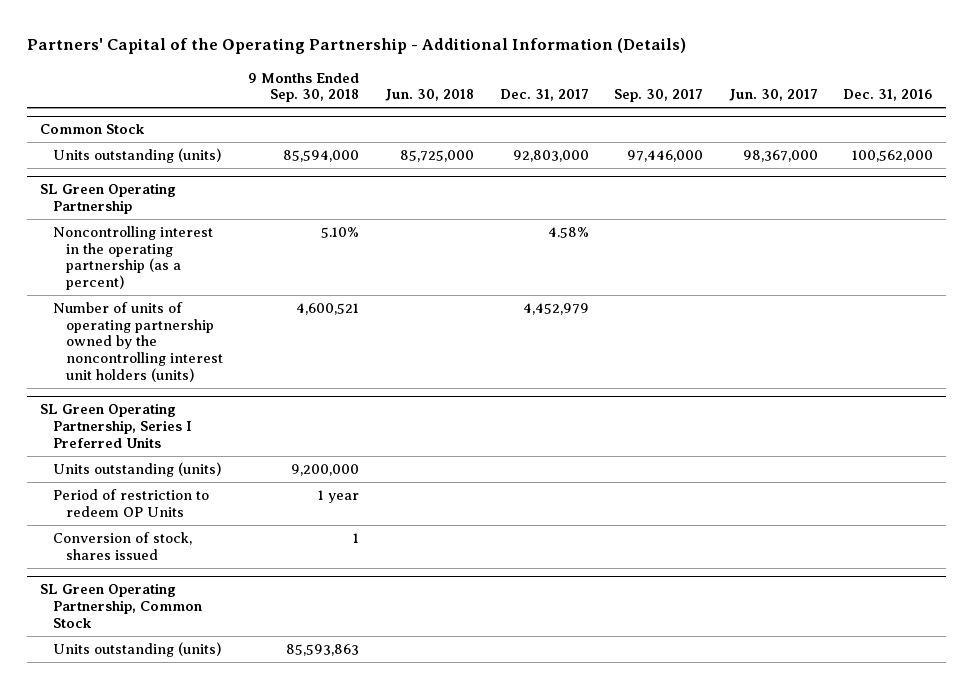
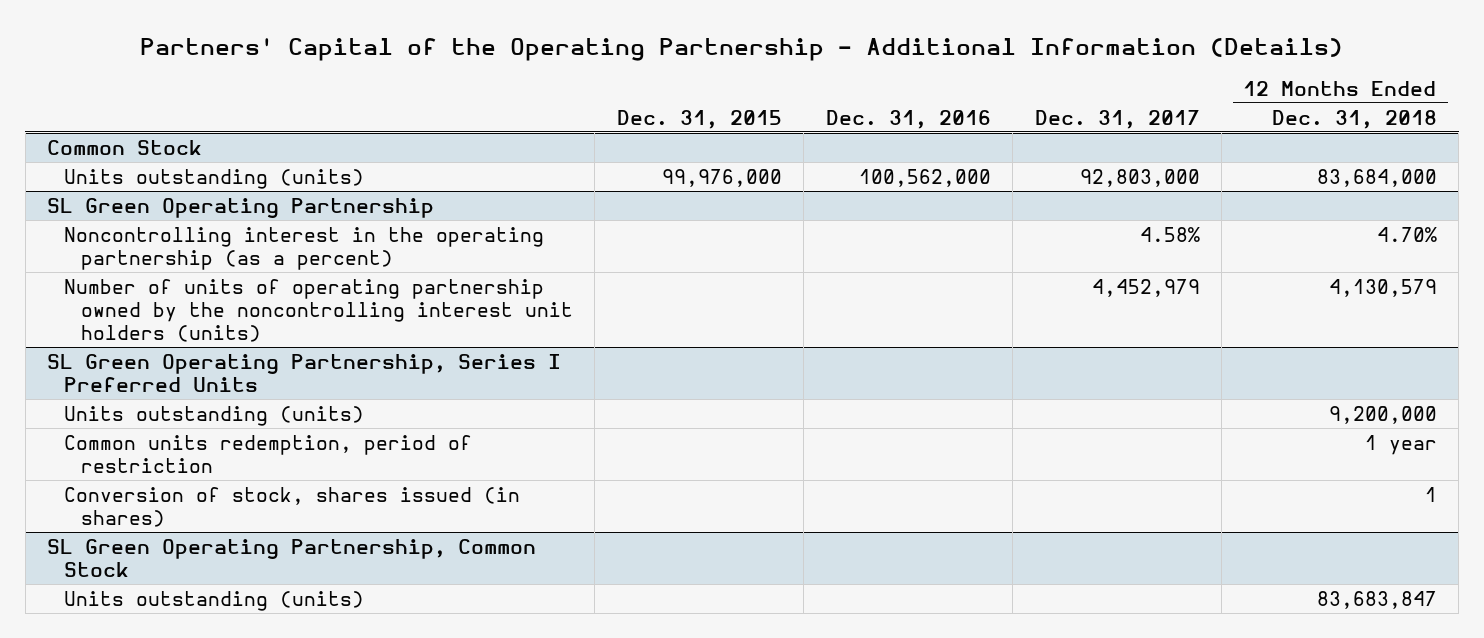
- | 9 Months Ended Sep. 30, 2018 | Jun. 30, 2018 | Dec. 31, 2017 | Sep. 30, 2017 | Jun. 30, 2017 | Dec. 31, 2016
+ | Dec. 31, 2015 | Dec. 31, 2016 | Dec. 31, 2017 | 12 Months Ended Dec. 31, 2018
@ SL Green Operating Partnership, Series I Preferred Units
- Period of restriction to redeem OP Units | 1 year | | | | |
- Conversion of stock, shares issued | 1 | | | | |
+ Common units redemption, period of restriction | | | | 1 year
+ Conversion of stock, shares issued (in shares) | | | | 1

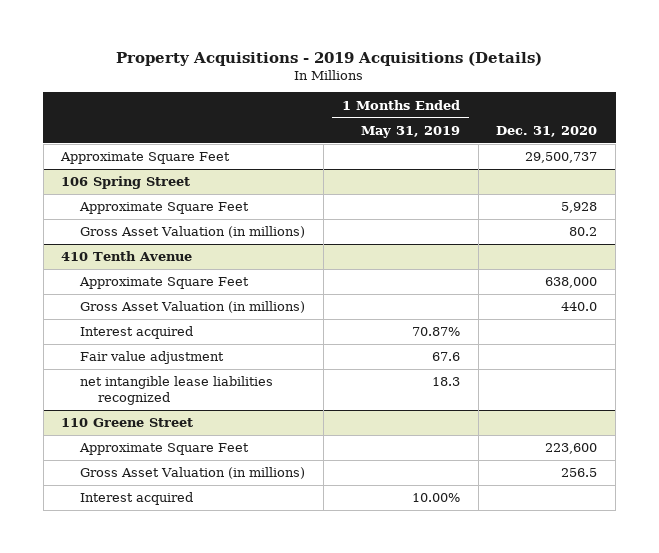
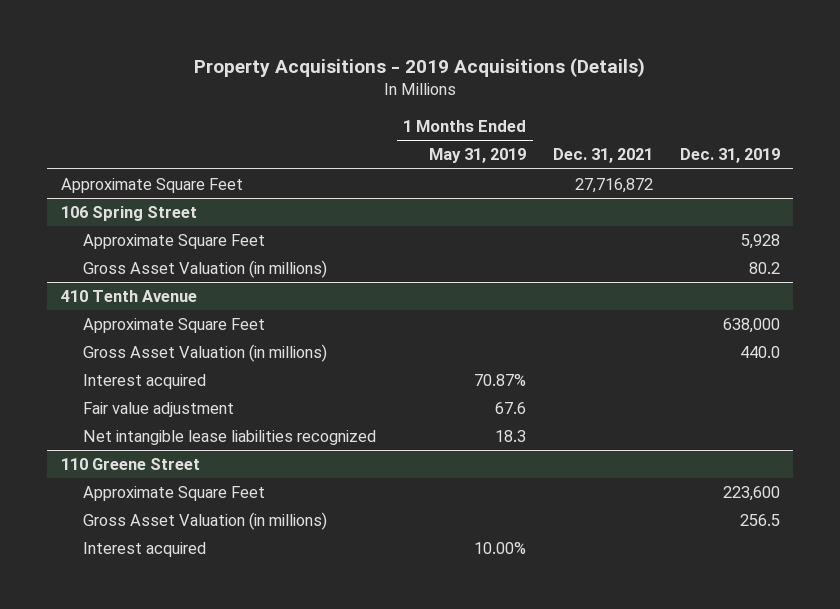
- | 1 Months Ended May 31, 2019 | Dec. 31, 2020
+ | 1 Months Ended May 31, 2019 | Dec. 31, 2021 | Dec. 31, 2019
@ 410 Tenth Avenue
- net intangible lease liabilities recognized | 18.3 |
+ Net intangible lease liabilities recognized | 18.3 | |

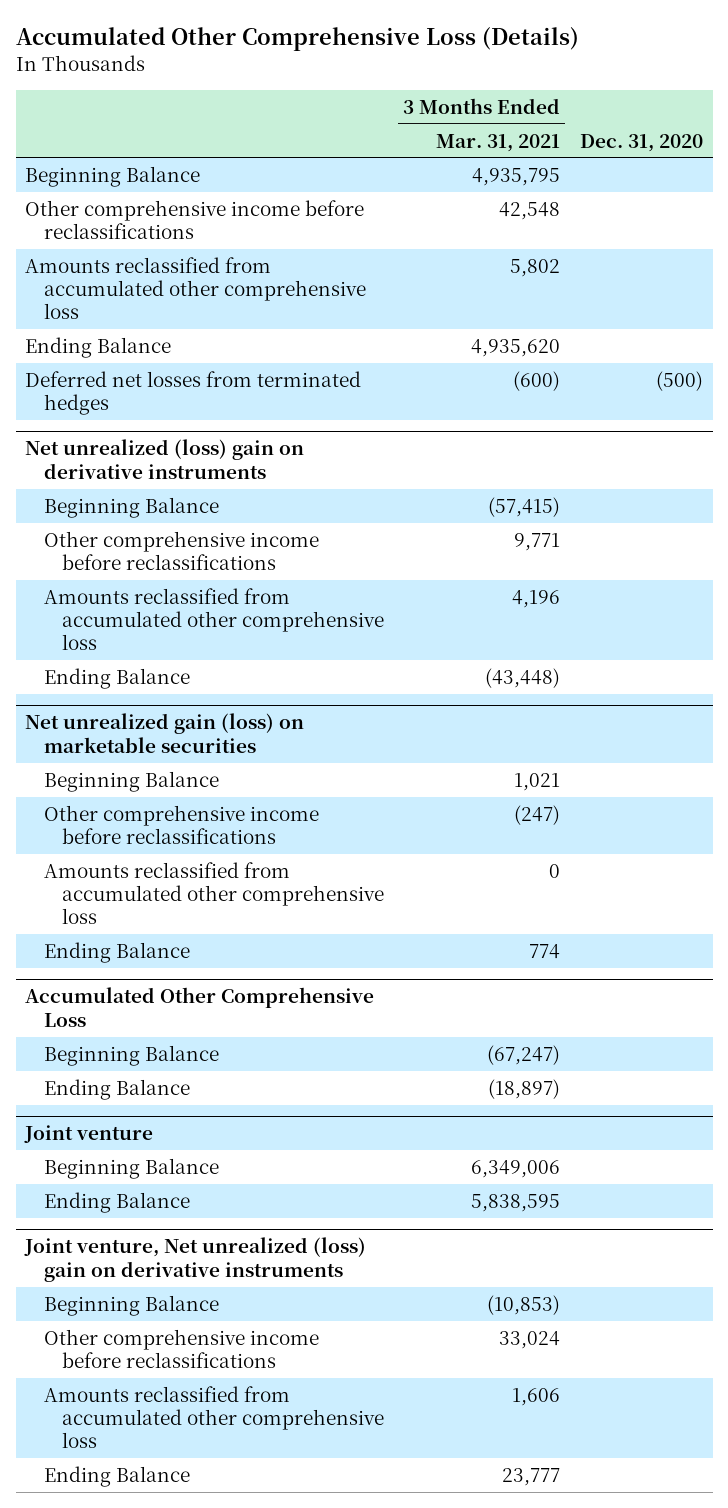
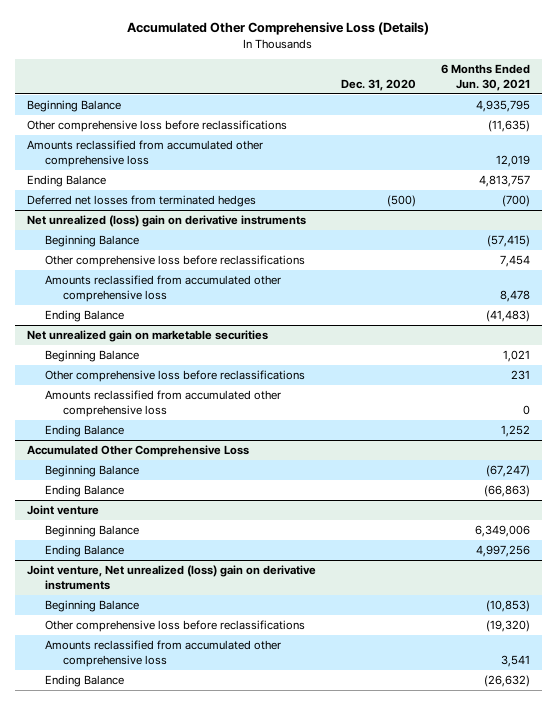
- | 3 Months Ended Mar. 31, 2021 | Dec. 31, 2020
+ | Dec. 31, 2020 | 6 Months Ended Jun. 30, 2021
- Other comprehensive income before reclassifications | 42,548 |
+ Other comprehensive loss before reclassifications | | (11,635)
@ Net unrealized (loss) gain on derivative instruments
- Other comprehensive income before reclassifications | 9,771 |
+ Other comprehensive loss before reclassifications | | 7,454
- Net unrealized gain (loss) on marketable securities
+ Net unrealized gain on marketable securities
- Other comprehensive income before reclassifications | (247) |
+ Other comprehensive loss before reclassifications | | 231
@ Joint venture, Net unrealized (loss) gain on derivative instruments
- Other comprehensive income before reclassifications | 33,024 |
+ Other comprehensive loss before reclassifications | | (19,320)

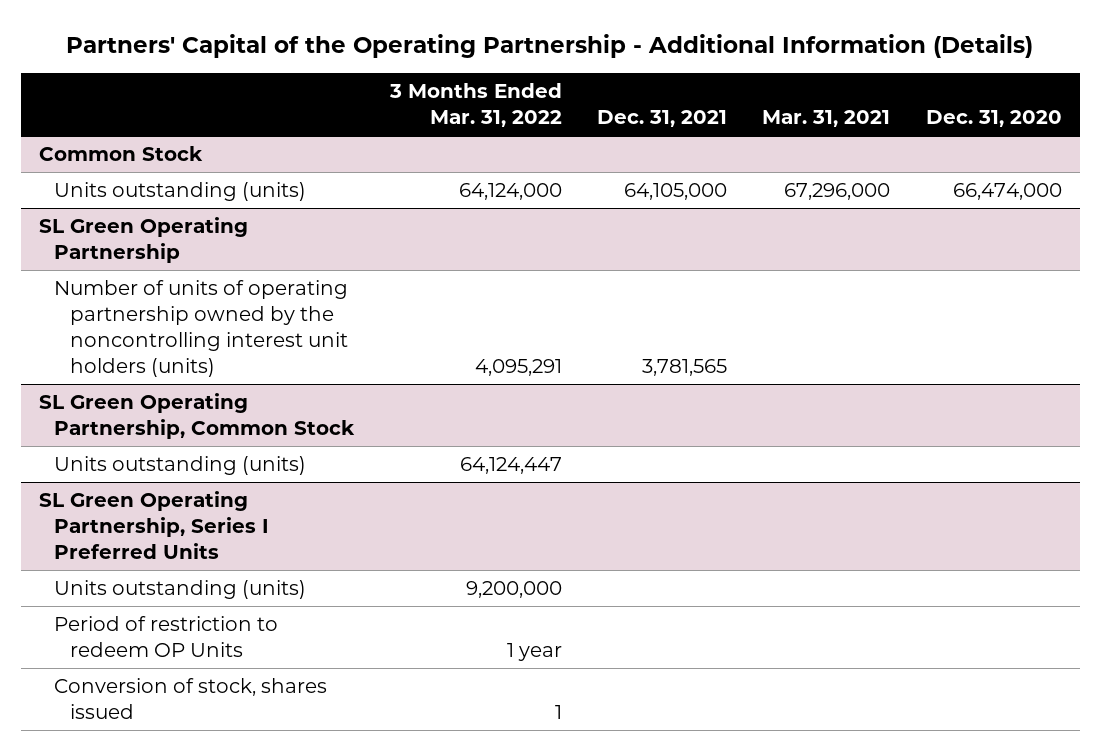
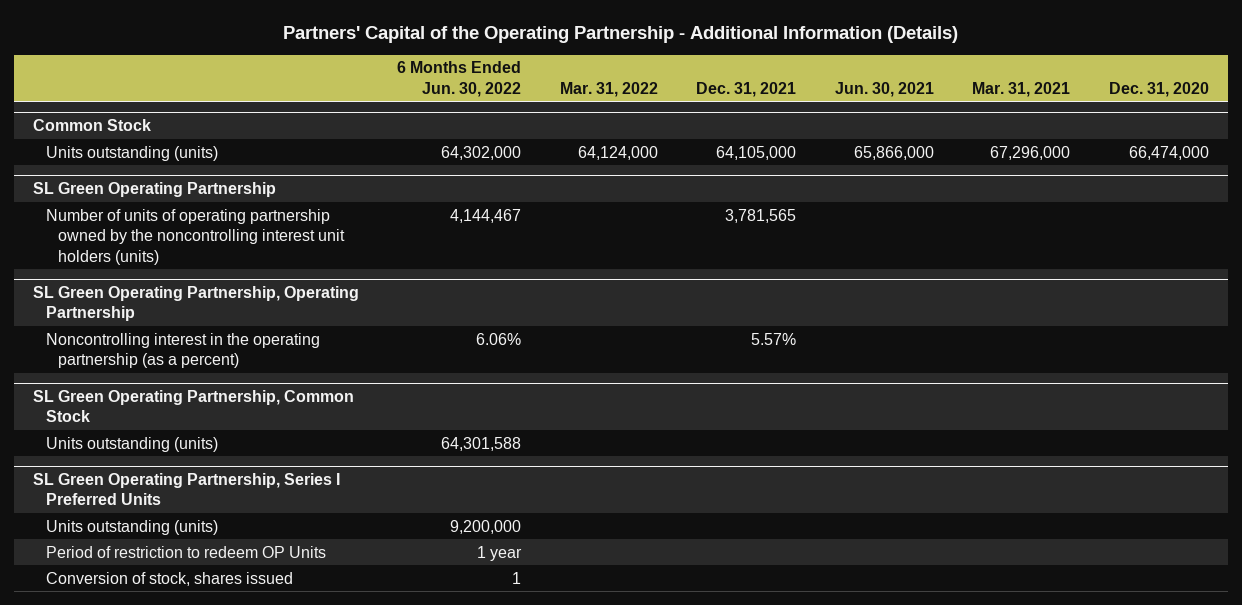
- | 3 Months Ended Mar. 31, 2022 | Dec. 31, 2021 | Mar. 31, 2021 | Dec. 31, 2020
+ | 6 Months Ended Jun. 30, 2022 | Mar. 31, 2022 | Dec. 31, 2021 | Jun. 30, 2021 | Mar. 31, 2021 | Dec. 31, 2020
+ SL Green Operating Partnership, Operating Partnership
+ Noncontrolling interest in the operating partnership (as a percent) | 6.06% | | 5.57% | | |

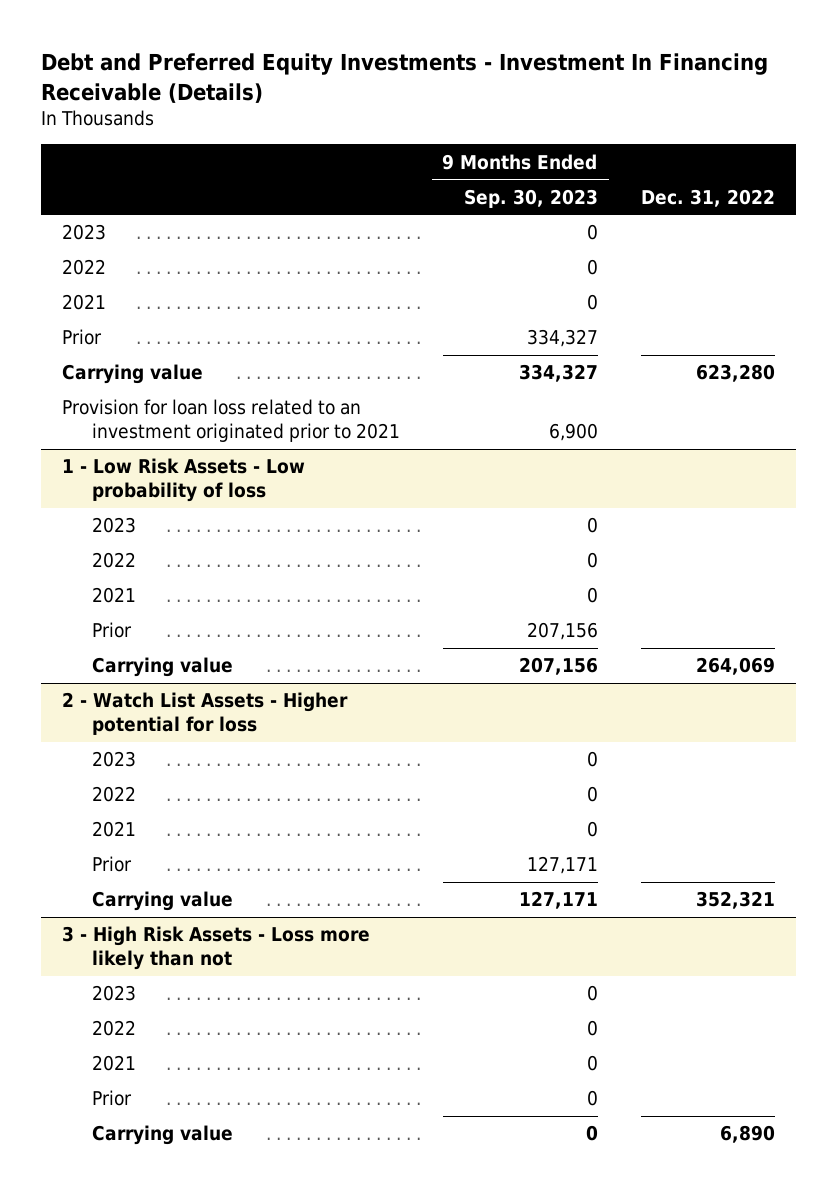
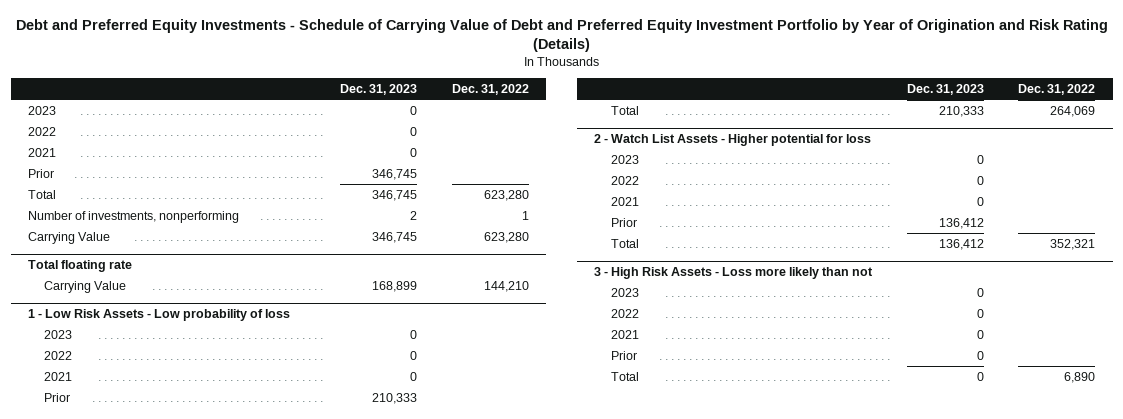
- Debt and Preferred Equity Investments - Investment In Financing Receivable (Details)
+ Debt and Preferred Equity Investments - Schedule of Carrying Value of Debt and Preferred Equity Investment Portfolio by Year of Origination and Risk Rating (Details)
- | 9 Months Ended Sep. 30, 2023 | Dec. 31, 2022
+ | Dec. 31, 2023 | Dec. 31, 2022
- Carrying value | 334,327 | 623,280
- Provision for loan loss related to an investment originated prior to 2021 | 6,900 |
+ Total | 346,745 | 623,280
+ Number of investments, nonperforming | 2 | 1
+ Carrying Value | 346,745 | 623,280
+ Total floating rate
+ Carrying Value | 168,899 | 144,210
@ 1 - Low Risk Assets - Low probability of loss
- Carrying value | 207,156 | 264,069
+ Total | 210,333 | 264,069
@ 2 - Watch List Assets - Higher potential for loss
- Carrying value | 127,171 | 352,321
+ Total | 136,412 | 352,321
@ 3 - High Risk Assets - Loss more likely than not
- Carrying value | 0 | 6,890
+ Total | 0 | 6,890

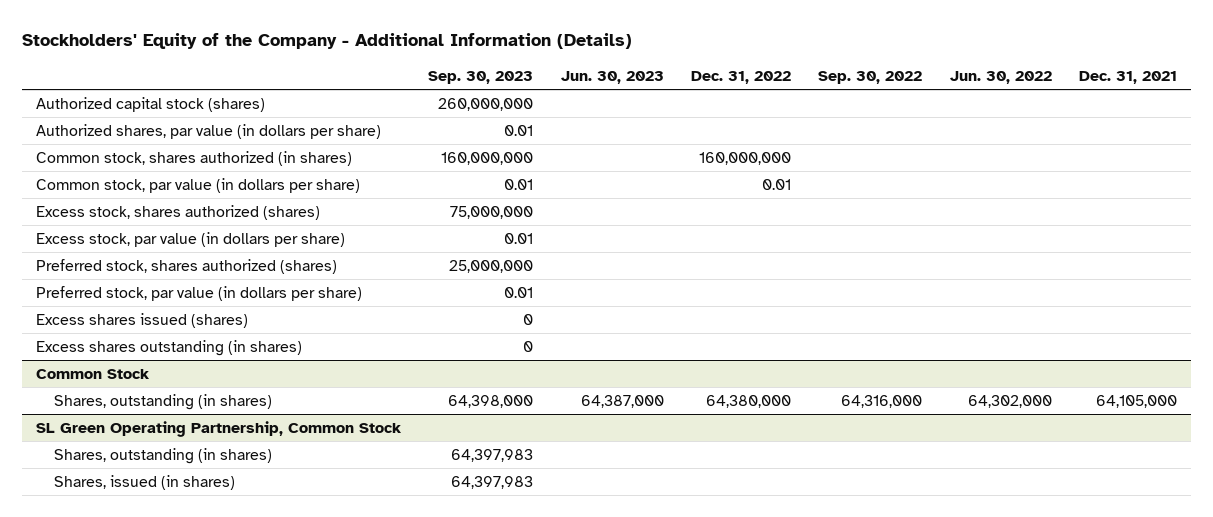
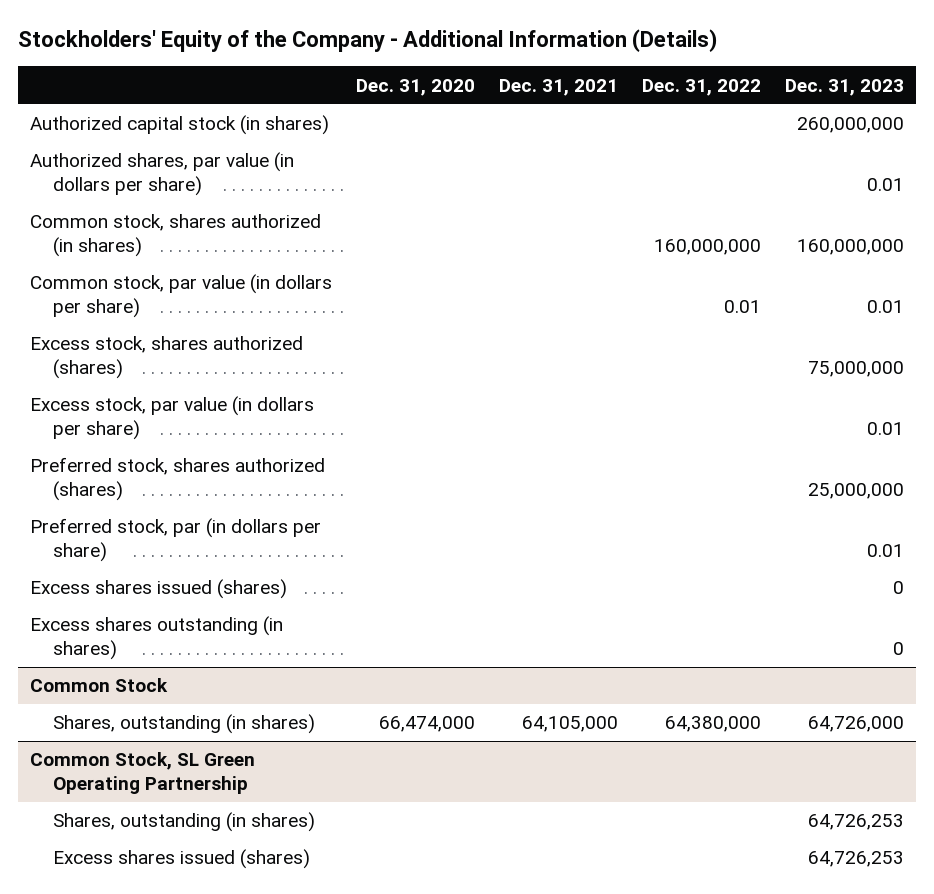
- | Sep. 30, 2023 | Jun. 30, 2023 | Dec. 31, 2022 | Sep. 30, 2022 | Jun. 30, 2022 | Dec. 31, 2021
+ | Dec. 31, 2020 | Dec. 31, 2021 | Dec. 31, 2022 | Dec. 31, 2023
- Authorized capital stock (shares) | 260,000,000 | | | | |
+ Authorized capital stock (in shares) | | | | 260,000,000
- Preferred stock, par value (in dollars per share) | 0.01 | | | | |
+ Preferred stock, par (in dollars per share) | | | | 0.01
- SL Green Operating Partnership, Common Stock
+ Common Stock, SL Green Operating Partnership
- Shares, issued (in shares) | 64,397,983 | | | | |
+ Excess shares issued (shares) | | | | 64,726,253

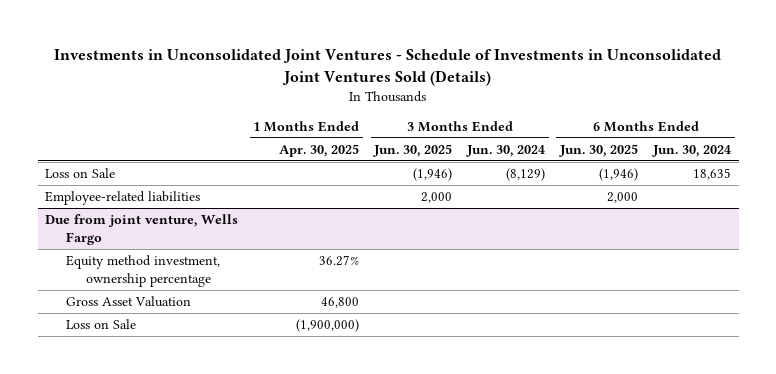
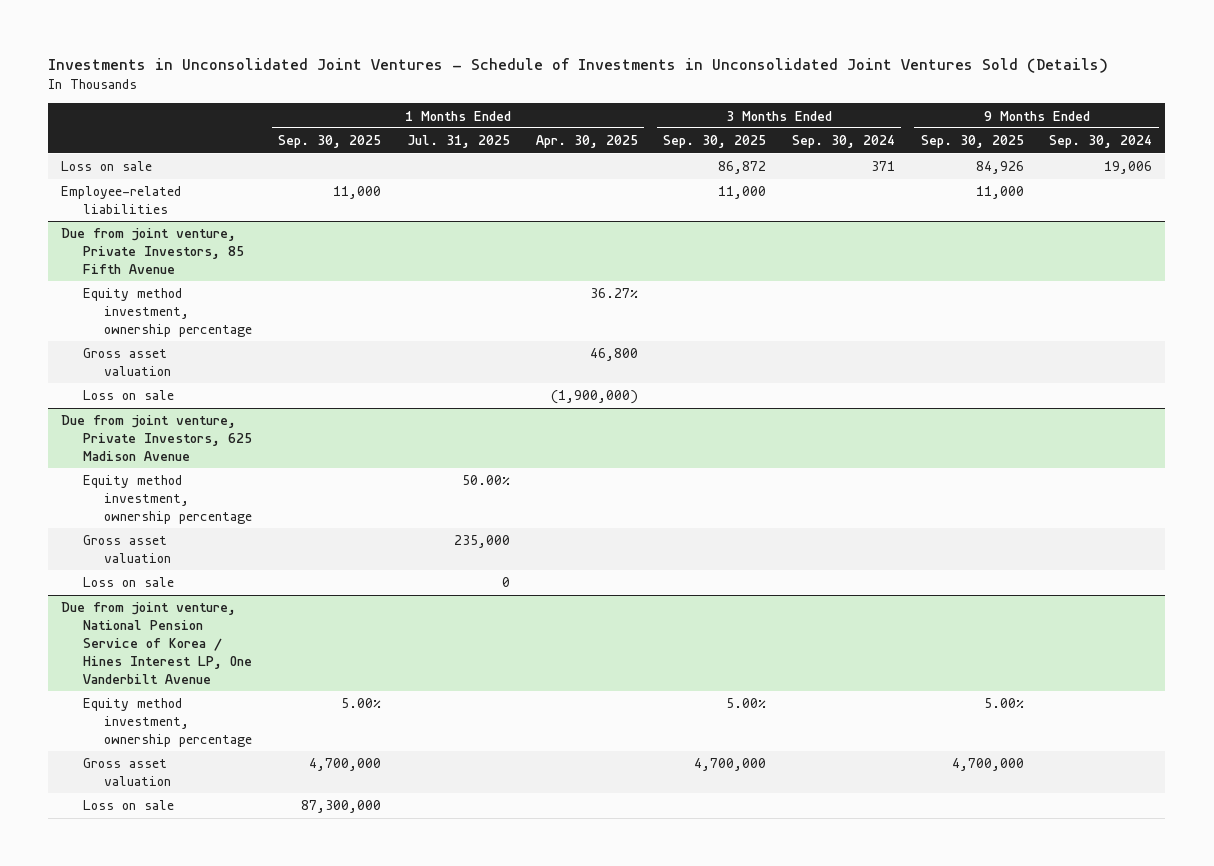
- | 1 Months Ended Apr. 30, 2025 | 3 Months Ended Jun. 30, 2025 | 3 Months Ended Jun. 30, 2024 | 6 Months Ended Jun. 30, 2025 | 6 Months Ended Jun. 30, 2024
+ | 1 Months Ended Sep. 30, 2025 | 1 Months Ended Jul. 31, 2025 | 1 Months Ended Apr. 30, 2025 | 3 Months Ended Sep. 30, 2025 | 3 Months Ended Sep. 30, 2024 | 9 Months Ended Sep. 30, 2025 | 9 Months Ended Sep. 30, 2024
- Loss on Sale | | (1,946) | (8,129) | (1,946) | 18,635
+ Loss on sale | | | | 86,872 | 371 | 84,926 | 19,006
- Due from joint venture, Wells Fargo
+ Due from joint venture, Private Investors, 85 Fifth Avenue
- Gross Asset Valuation | 46,800 | | | |
- Loss on Sale | (1,900,000) | | | |
+ Gross asset valuation | | | 46,800 | | | |
+ Loss on sale | | | (1,900,000) | | | |
+ Due from joint venture, Private Investors, 625 Madison Avenue
+ Equity method investment, ownership percentage | | 50.00% | | | | |
+ Gross asset valuation | | 235,000 | | | | |
+ Loss on sale | | 0 | | | | |
+ Due from joint venture, National Pension Service of Korea / Hines Interest LP, One Vanderbilt Avenue
+ Equity method investment, ownership percentage | 5.00% | | | 5.00% | | 5.00% |
+ Gross asset valuation | 4,700,000 | | | 4,700,000 | | 4,700,000 |
+ Loss on sale | 87,300,000 | | | | | |

